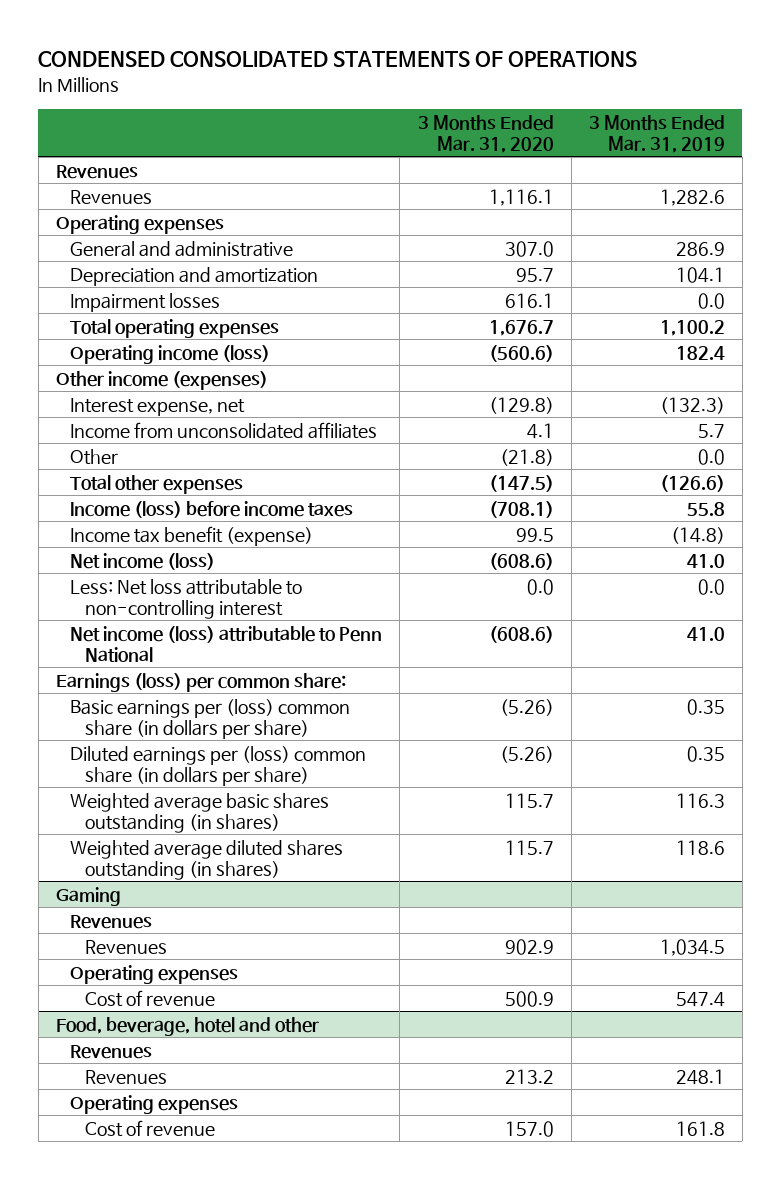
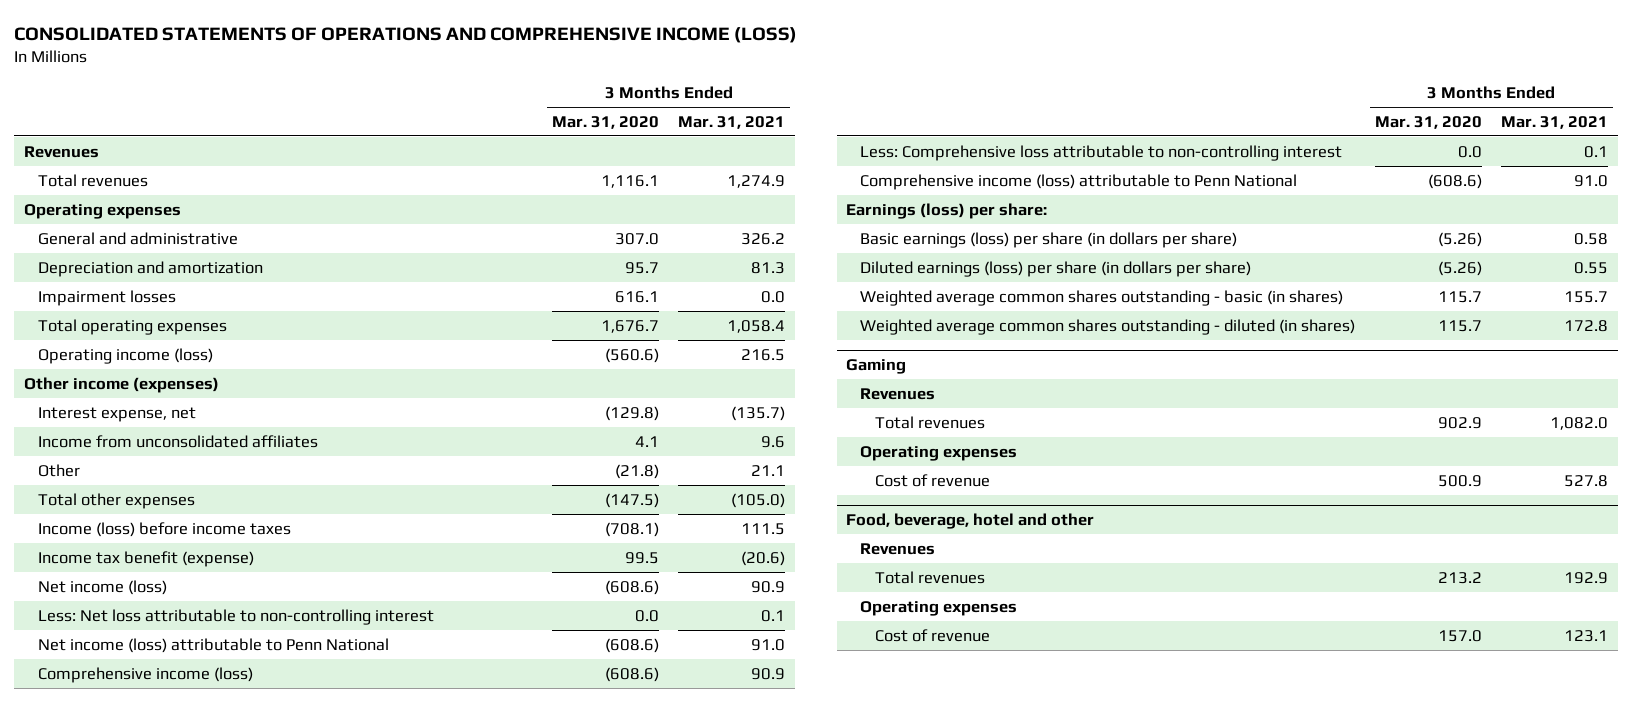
- CONDENSED CONSOLIDATED STATEMENTS OF OPERATIONS
+ CONSOLIDATED STATEMENTS OF OPERATIONS AND COMPREHENSIVE INCOME (LOSS)
- | 3 Months Ended Mar. 31, 2020 | 3 Months Ended Mar. 31, 2019
+ | 3 Months Ended Mar. 31, 2020 | 3 Months Ended Mar. 31, 2021
- Revenues | 1,116.1 | 1,282.6
+ Total revenues | 1,116.1 | 1,274.9
- Earnings (loss) per common share:
- Basic earnings per (loss) common share (in dollars per share) | (5.26) | 0.35
- Diluted earnings per (loss) common share (in dollars per share) | (5.26) | 0.35
- Weighted average basic shares outstanding (in shares) | 115.7 | 116.3
- Weighted average diluted shares outstanding (in shares) | 115.7 | 118.6
+ Comprehensive income (loss) | (608.6) | 90.9
+ Less: Comprehensive loss attributable to non-controlling interest | 0.0 | 0.1
+ Comprehensive income (loss) attributable to Penn National | (608.6) | 91.0
+ Earnings (loss) per share:
+ Basic earnings (loss) per share (in dollars per share) | (5.26) | 0.58
+ Diluted earnings (loss) per share (in dollars per share) | (5.26) | 0.55
+ Weighted average common shares outstanding - basic (in shares) | 115.7 | 155.7
+ Weighted average common shares outstanding - diluted (in shares) | 115.7 | 172.8
@ Gaming
- Revenues | 902.9 | 1,034.5
+ Total revenues | 902.9 | 1,082.0
@ Food, beverage, hotel and other
- Revenues | 213.2 | 248.1
+ Total revenues | 213.2 | 192.9

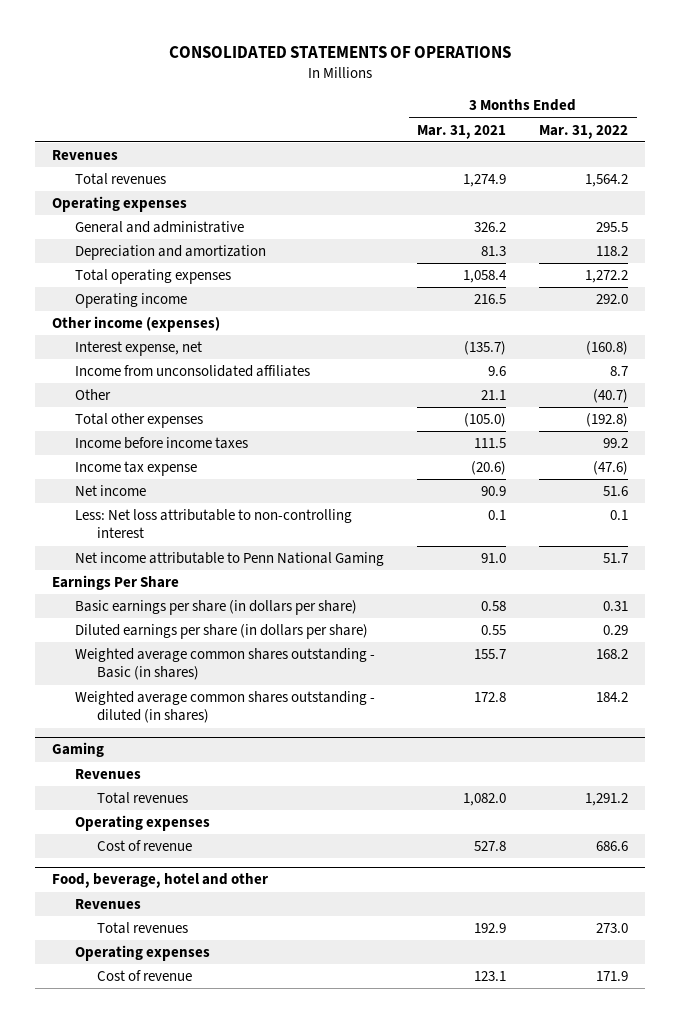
- CONSOLIDATED STATEMENTS OF OPERATIONS AND COMPREHENSIVE INCOME (LOSS)
+ CONSOLIDATED STATEMENTS OF OPERATIONS
- | 3 Months Ended Mar. 31, 2020 | 3 Months Ended Mar. 31, 2021
+ | 3 Months Ended Mar. 31, 2021 | 3 Months Ended Mar. 31, 2022
- Impairment losses | 616.1 | 0.0
- Operating income (loss) | (560.6) | 216.5
+ Operating income | 216.5 | 292.0
- Income (loss) before income taxes | (708.1) | 111.5
- Income tax benefit (expense) | 99.5 | (20.6)
- Net income (loss) | (608.6) | 90.9
+ Income before income taxes | 111.5 | 99.2
+ Income tax expense | (20.6) | (47.6)
+ Net income | 90.9 | 51.6
- Net income (loss) attributable to Penn National | (608.6) | 91.0
- Comprehensive income (loss) | (608.6) | 90.9
- Less: Comprehensive loss attributable to non-controlling interest | 0.0 | 0.1
- Comprehensive income (loss) attributable to Penn National | (608.6) | 91.0
- Earnings (loss) per share:
- Basic earnings (loss) per share (in dollars per share) | (5.26) | 0.58
- Diluted earnings (loss) per share (in dollars per share) | (5.26) | 0.55
- Weighted average common shares outstanding - basic (in shares) | 115.7 | 155.7
+ Net income attributable to Penn National Gaming | 91.0 | 51.7
+ Earnings Per Share
+ Basic earnings per share (in dollars per share) | 0.58 | 0.31
+ Diluted earnings per share (in dollars per share) | 0.55 | 0.29
+ Weighted average common shares outstanding - Basic (in shares) | 155.7 | 168.2

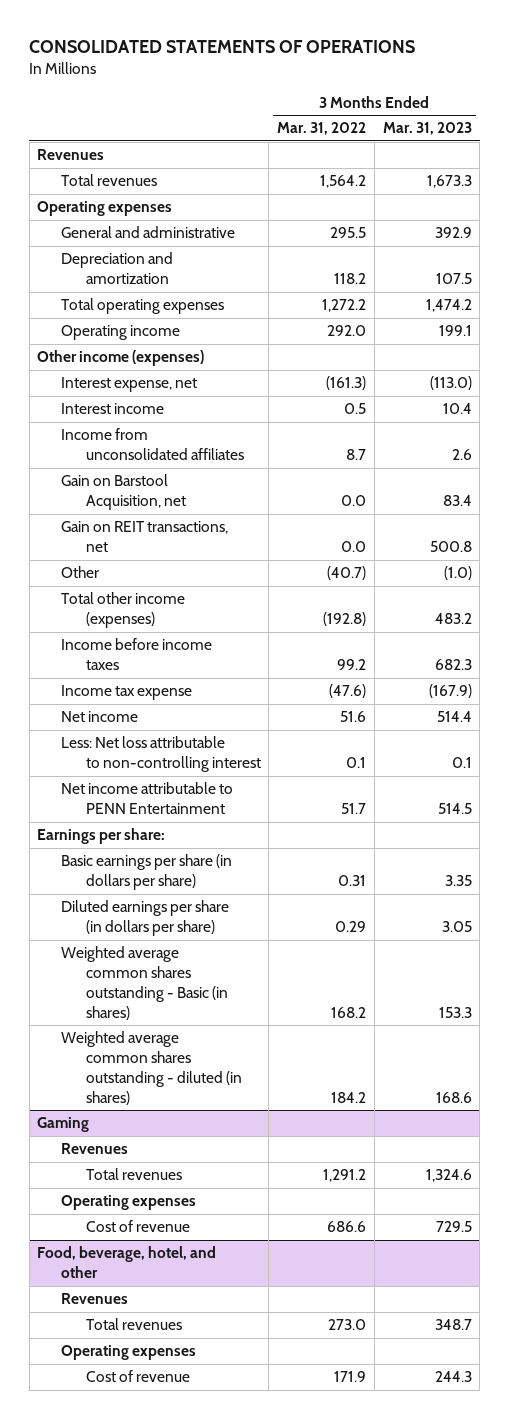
- | 3 Months Ended Mar. 31, 2021 | 3 Months Ended Mar. 31, 2022
+ | 3 Months Ended Mar. 31, 2022 | 3 Months Ended Mar. 31, 2023
- Interest expense, net | (135.7) | (160.8)
+ Interest expense, net | (161.3) | (113.0)
+ Interest income | 0.5 | 10.4
+ Gain on Barstool Acquisition, net | 0.0 | 83.4
+ Gain on REIT transactions, net | 0.0 | 500.8
- Total other expenses | (105.0) | (192.8)
+ Total other income (expenses) | (192.8) | 483.2
- Net income attributable to Penn National Gaming | 91.0 | 51.7
- Earnings Per Share
+ Net income attributable to PENN Entertainment | 51.7 | 514.5
+ Earnings per share:
- Food, beverage, hotel and other
+ Food, beverage, hotel, and other

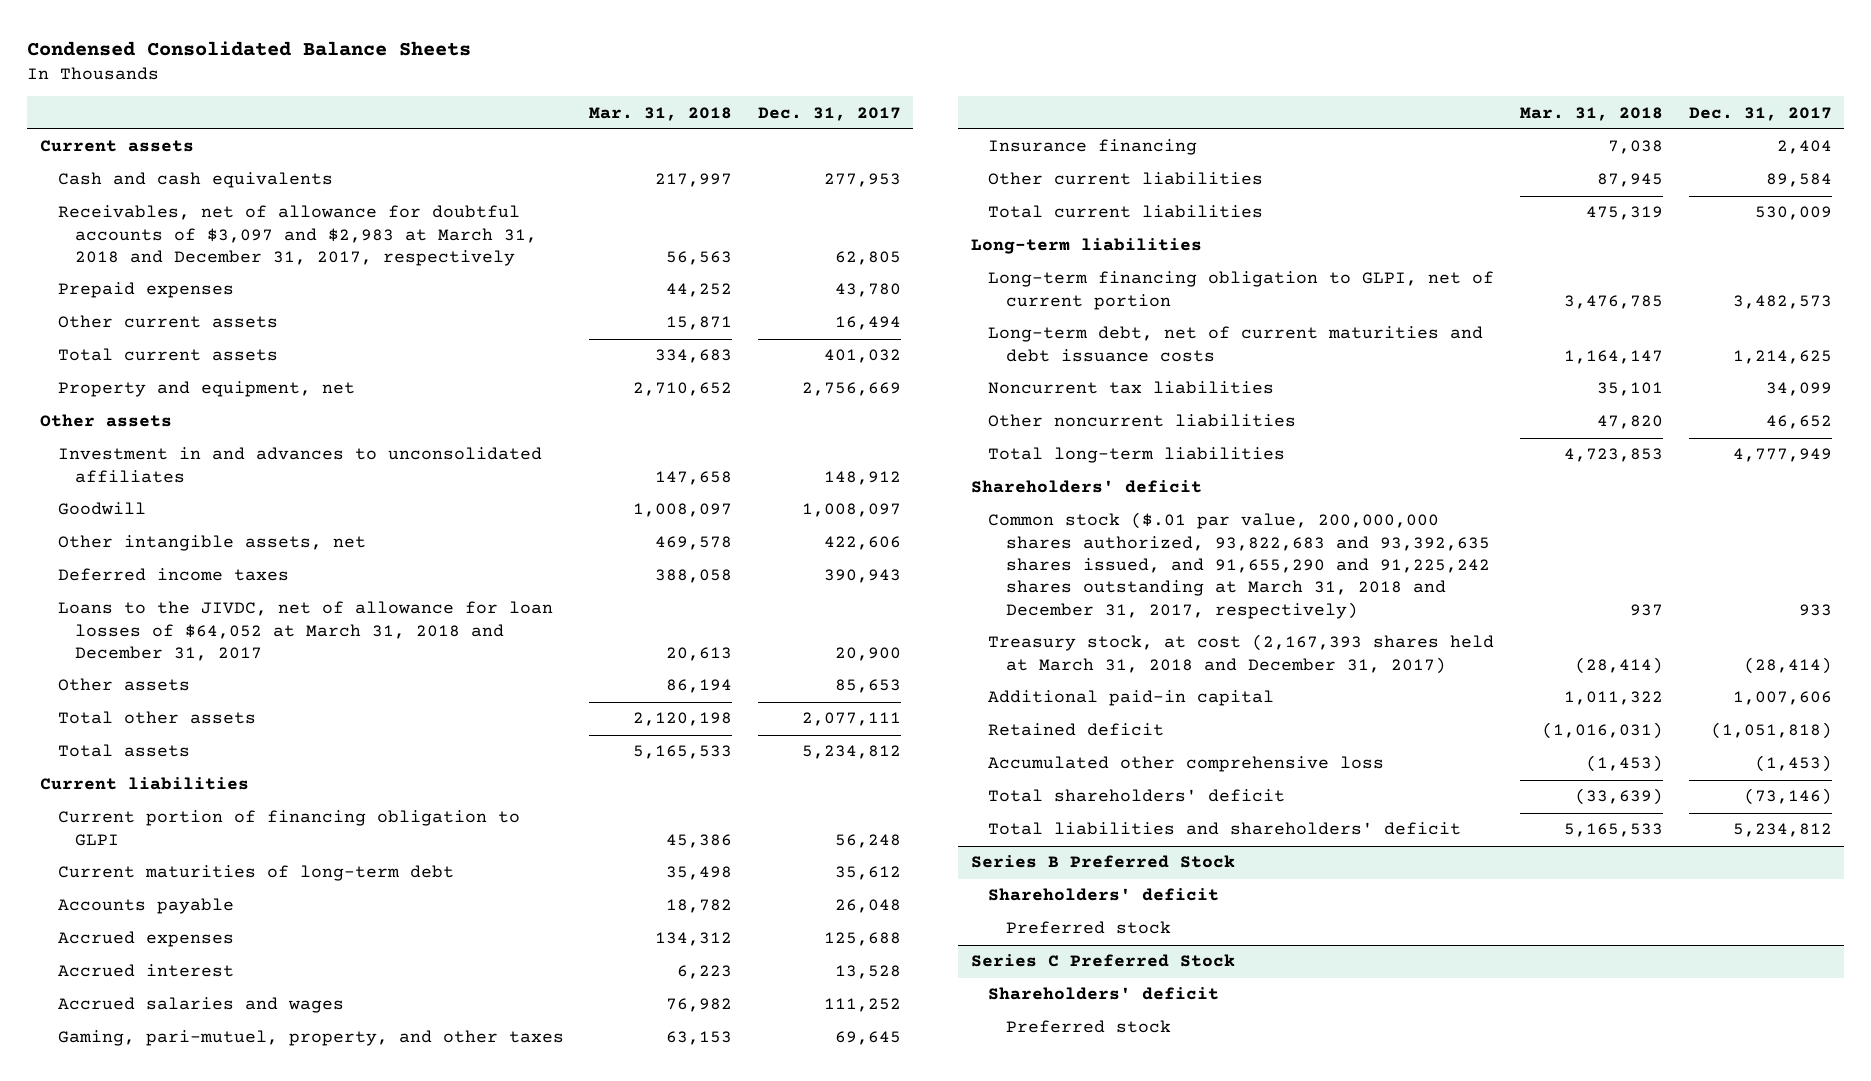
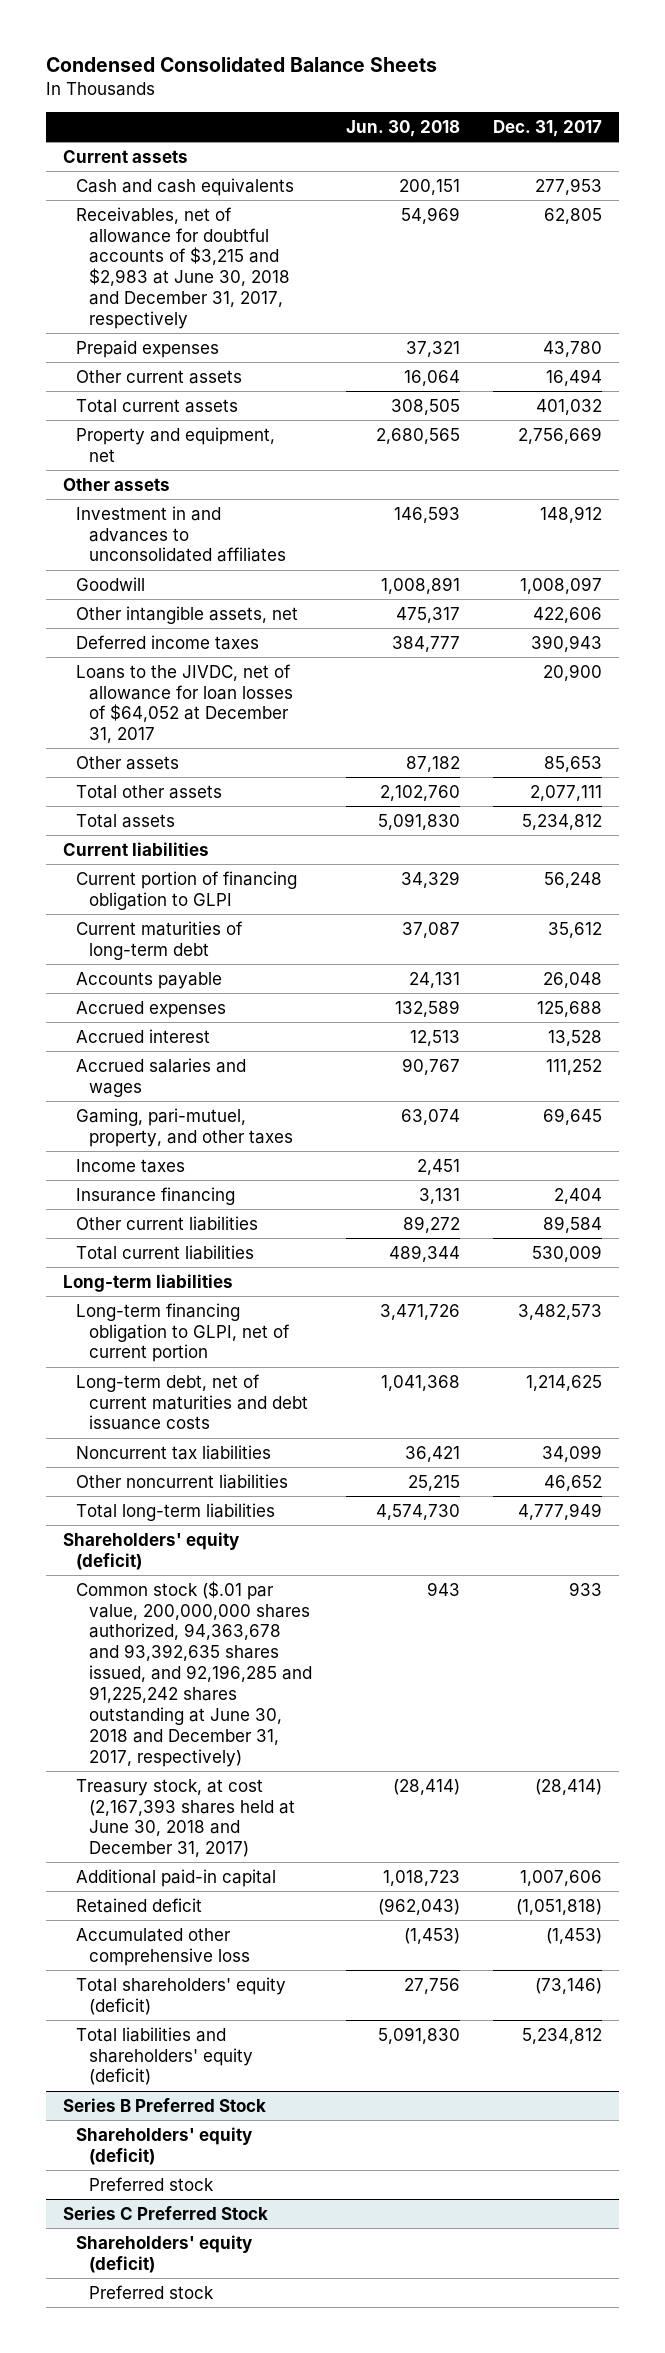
- | Mar. 31, 2018 | Dec. 31, 2017
+ | Jun. 30, 2018 | Dec. 31, 2017
- Receivables, net of allowance for doubtful accounts of $3,097 and $2,983 at March 31, 2018 and December 31, 2017, respectively | 56,563 | 62,805
+ Receivables, net of allowance for doubtful accounts of $3,215 and $2,983 at June 30, 2018 and December 31, 2017, respectively | 54,969 | 62,805
- Loans to the JIVDC, net of allowance for loan losses of $64,052 at March 31, 2018 and December 31, 2017 | 20,613 | 20,900
+ Loans to the JIVDC, net of allowance for loan losses of $64,052 at December 31, 2017 | | 20,900
+ Income taxes | 2,451 |
- Shareholders' deficit
- Common stock ($.01 par value, 200,000,000 shares authorized, 93,822,683 and 93,392,635 shares issued, and 91,655,290 and 91,225,242 shares outstanding at March 31, 2018 and December 31, 2017, respectively) | 937 | 933
- Treasury stock, at cost (2,167,393 shares held at March 31, 2018 and December 31, 2017) | (28,414) | (28,414)
+ Shareholders' equity (deficit)
+ Common stock ($.01 par value, 200,000,000 shares authorized, 94,363,678 and 93,392,635 shares issued, and 92,196,285 and 91,225,242 shares outstanding at June 30, 2018 and December 31, 2017, respectively) | 943 | 933
+ Treasury stock, at cost (2,167,393 shares held at June 30, 2018 and December 31, 2017) | (28,414) | (28,414)
- Total shareholders' deficit | (33,639) | (73,146)
- Total liabilities and shareholders' deficit | 5,165,533 | 5,234,812
+ Total shareholders' equity (deficit) | 27,756 | (73,146)
+ Total liabilities and shareholders' equity (deficit) | 5,091,830 | 5,234,812
@ Series B Preferred Stock
- Shareholders' deficit
+ Shareholders' equity (deficit)
@ Series C Preferred Stock
- Shareholders' deficit
+ Shareholders' equity (deficit)

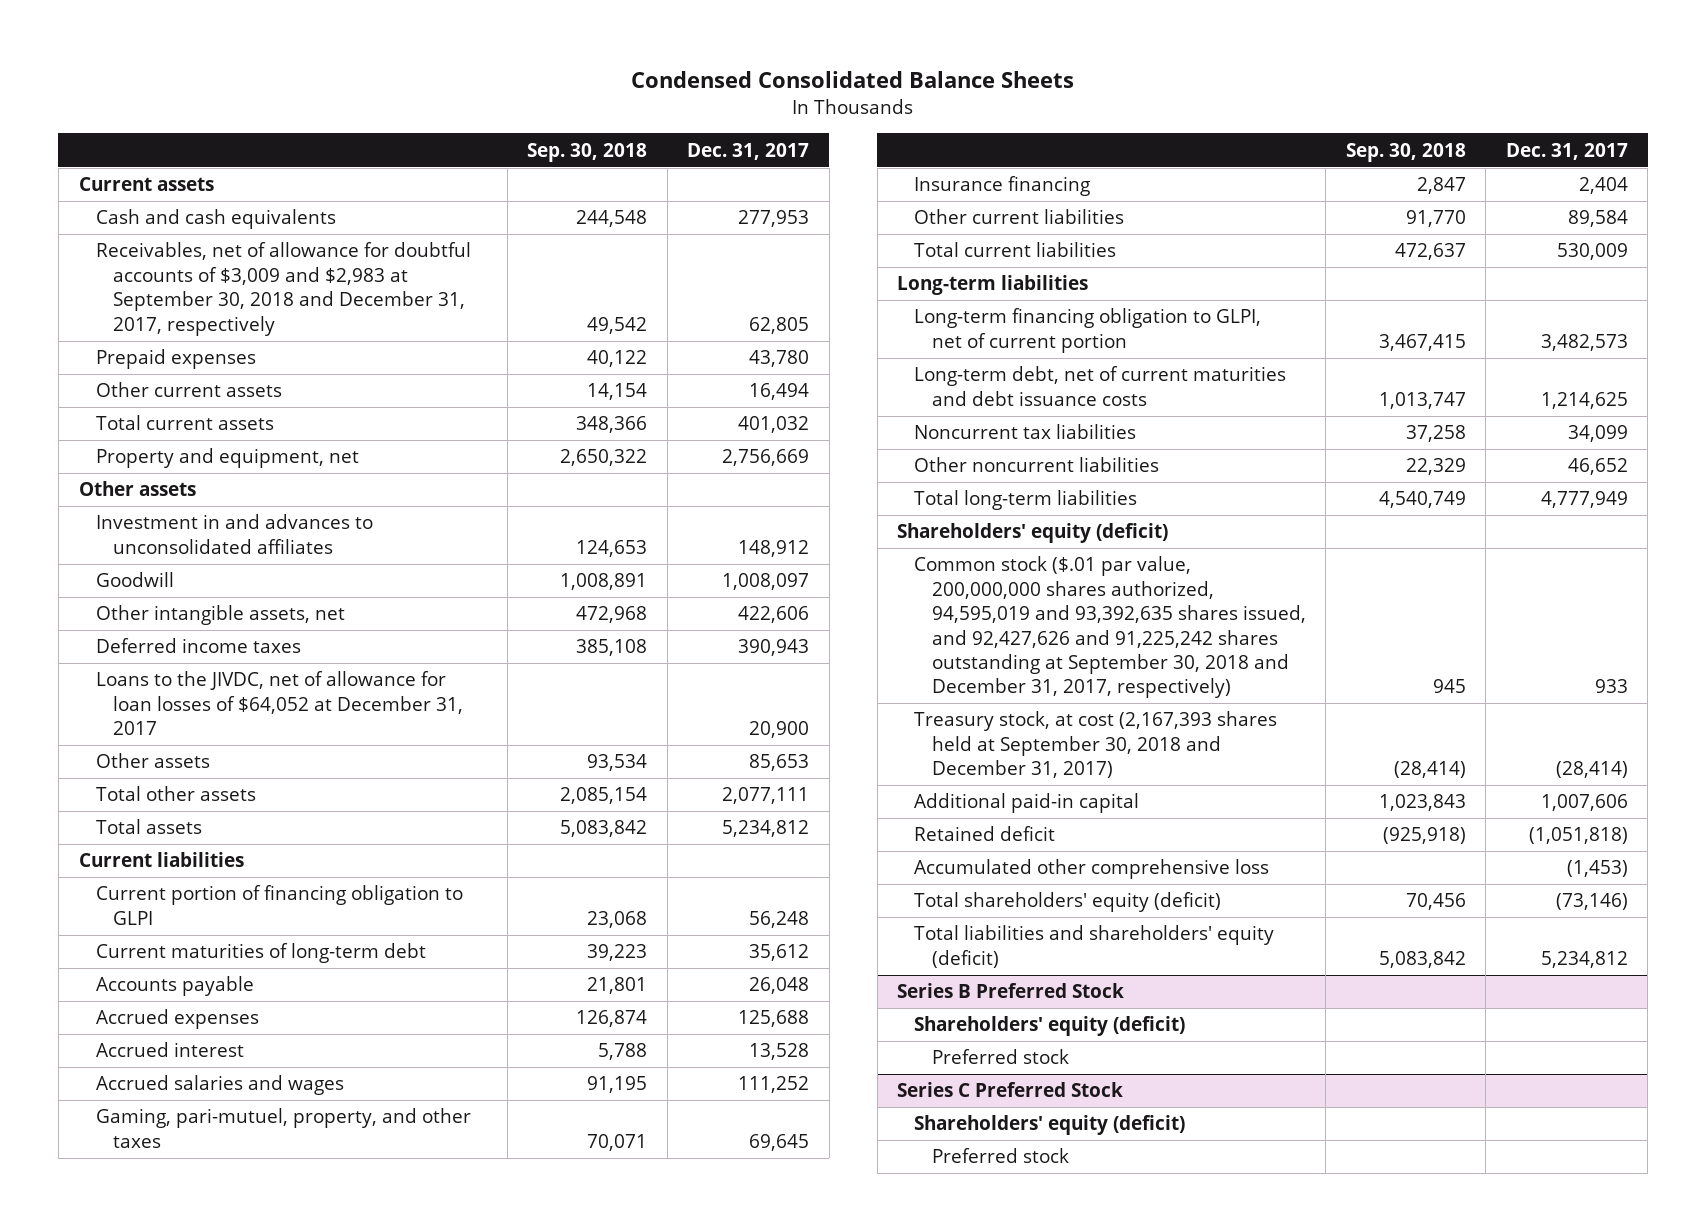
- | Jun. 30, 2018 | Dec. 31, 2017
+ | Sep. 30, 2018 | Dec. 31, 2017
- Receivables, net of allowance for doubtful accounts of $3,215 and $2,983 at June 30, 2018 and December 31, 2017, respectively | 54,969 | 62,805
+ Receivables, net of allowance for doubtful accounts of $3,009 and $2,983 at September 30, 2018 and December 31, 2017, respectively | 49,542 | 62,805
- Income taxes | 2,451 |
- Common stock ($.01 par value, 200,000,000 shares authorized, 94,363,678 and 93,392,635 shares issued, and 92,196,285 and 91,225,242 shares outstanding at June 30, 2018 and December 31, 2017, respectively) | 943 | 933
- Treasury stock, at cost (2,167,393 shares held at June 30, 2018 and December 31, 2017) | (28,414) | (28,414)
+ Common stock ($.01 par value, 200,000,000 shares authorized, 94,595,019 and 93,392,635 shares issued, and 92,427,626 and 91,225,242 shares outstanding at September 30, 2018 and December 31, 2017, respectively) | 945 | 933
+ Treasury stock, at cost (2,167,393 shares held at September 30, 2018 and December 31, 2017) | (28,414) | (28,414)

